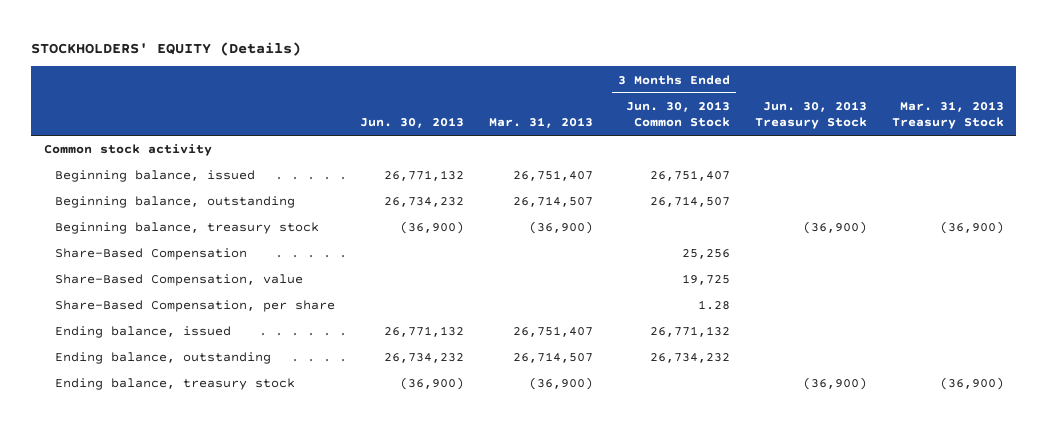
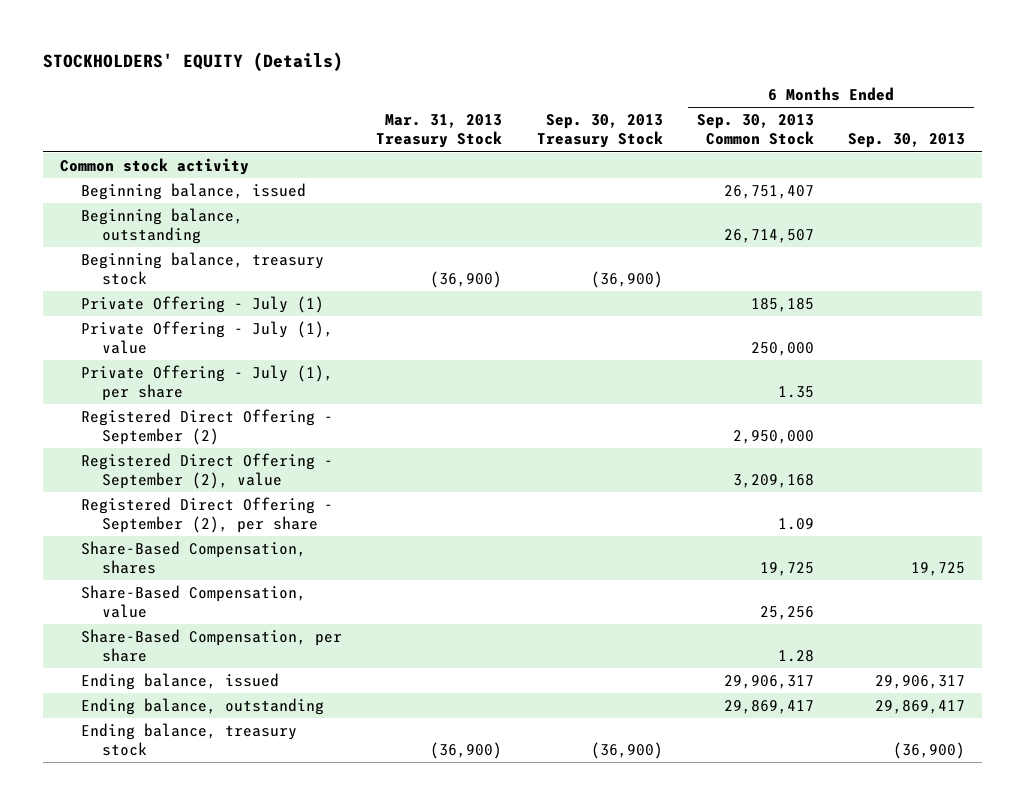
- | Jun. 30, 2013 | Mar. 31, 2013 | 3 Months Ended Jun. 30, 2013 Common Stock | Jun. 30, 2013 Treasury Stock | Mar. 31, 2013 Treasury Stock
+ | Mar. 31, 2013 Treasury Stock | Sep. 30, 2013 Treasury Stock | 6 Months Ended Sep. 30, 2013 Common Stock | 6 Months Ended Sep. 30, 2013
- Share-Based Compensation | | | 25,256 | |
+ Private Offering - July (1) | | | 185,185 |
+ Private Offering - July (1), value | | | 250,000 |
+ Private Offering - July (1), per share | | | 1.35 |
+ Registered Direct Offering - September (2) | | | 2,950,000 |
+ Registered Direct Offering - September (2), value | | | 3,209,168 |
+ Registered Direct Offering - September (2), per share | | | 1.09 |
+ Share-Based Compensation, shares | | | 19,725 | 19,725

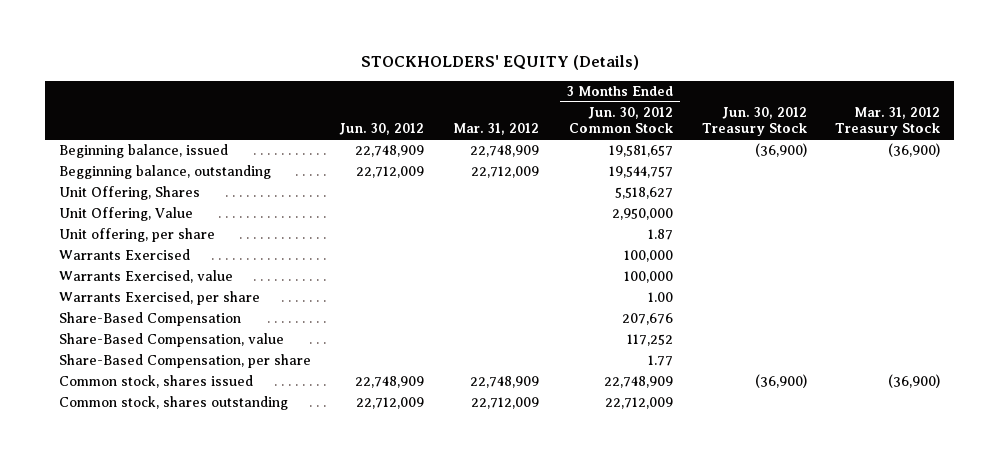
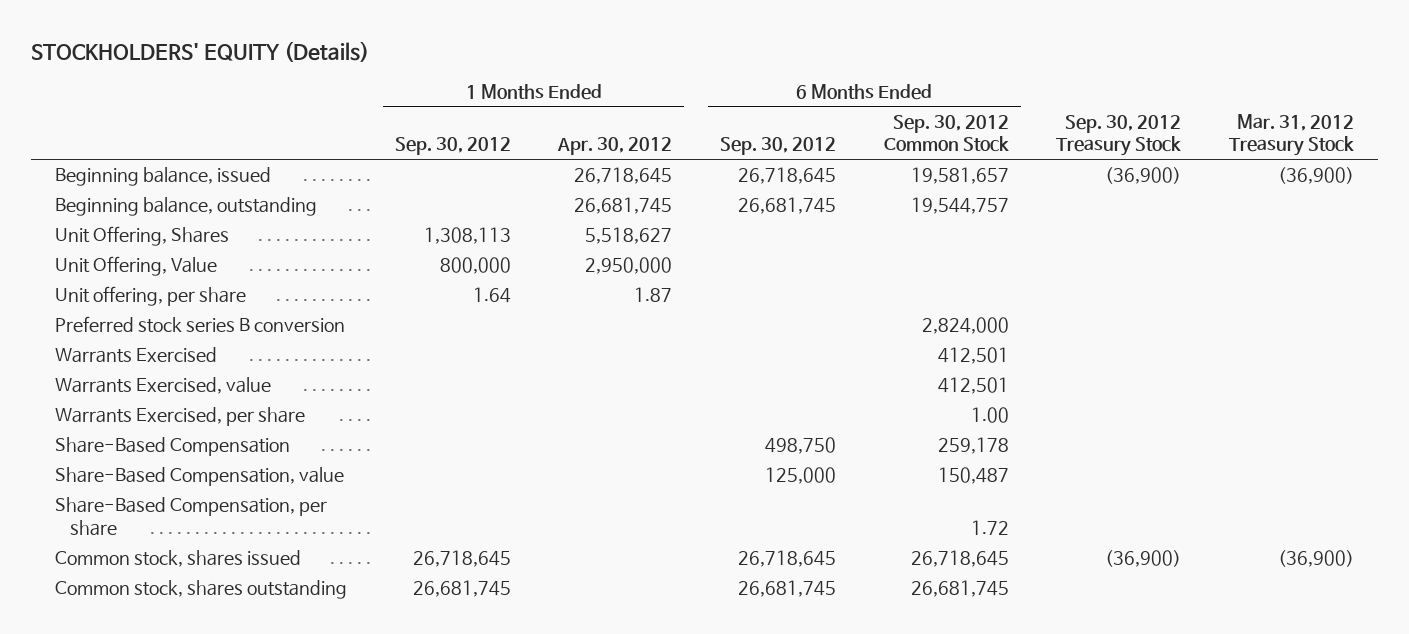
- | Jun. 30, 2012 | Mar. 31, 2012 | 3 Months Ended Jun. 30, 2012 Common Stock | Jun. 30, 2012 Treasury Stock | Mar. 31, 2012 Treasury Stock
+ | 1 Months Ended Sep. 30, 2012 | 1 Months Ended Apr. 30, 2012 | 6 Months Ended Sep. 30, 2012 | 6 Months Ended Sep. 30, 2012 Common Stock | Sep. 30, 2012 Treasury Stock | Mar. 31, 2012 Treasury Stock
- Begginning balance, outstanding | 22,712,009 | 22,712,009 | 19,544,757 | |
+ Beginning balance, outstanding | | 26,681,745 | 26,681,745 | 19,544,757 | |
+ Preferred stock series B conversion | | | | 2,824,000 | |

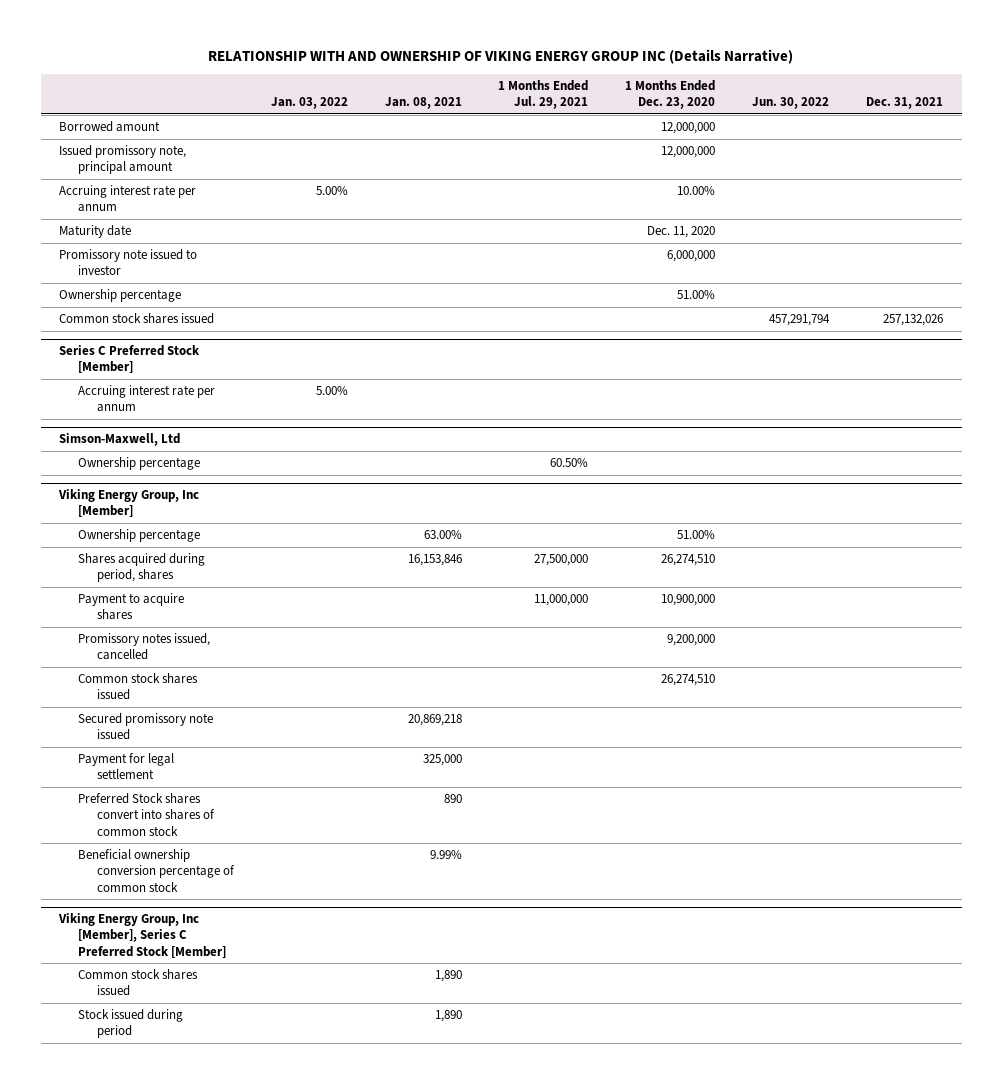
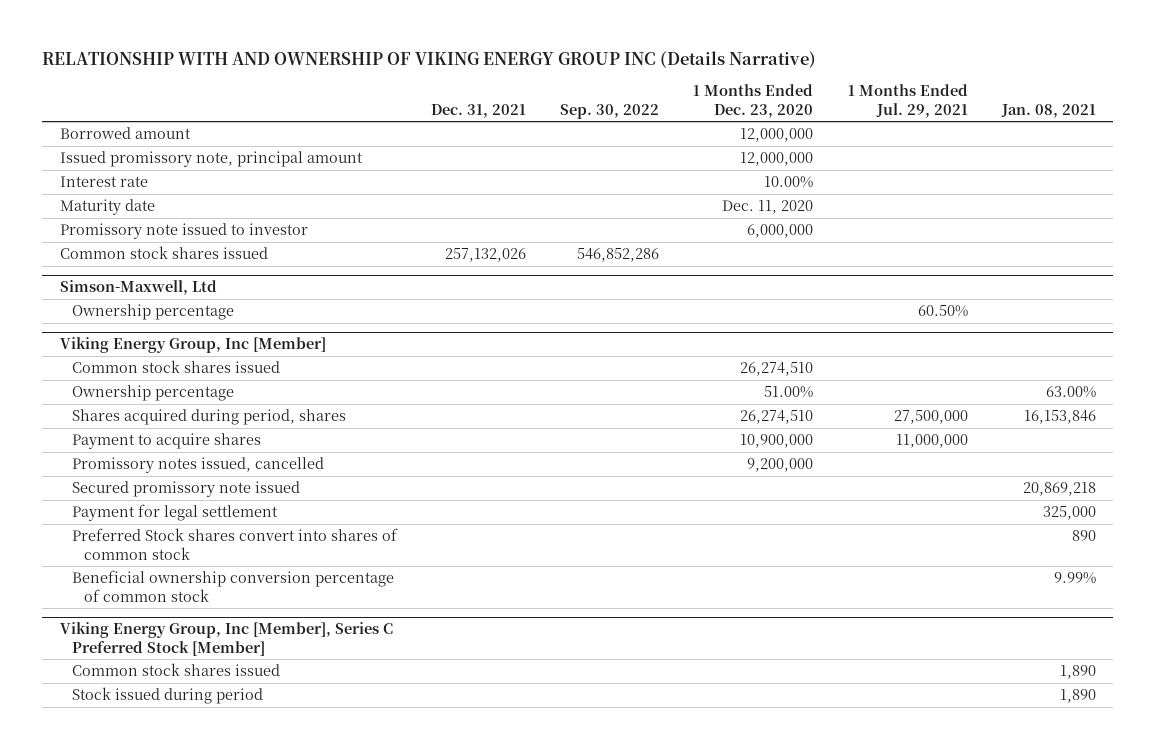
- | Jan. 03, 2022 | Jan. 08, 2021 | 1 Months Ended Jul. 29, 2021 | 1 Months Ended Dec. 23, 2020 | Jun. 30, 2022 | Dec. 31, 2021
+ | Dec. 31, 2021 | Sep. 30, 2022 | 1 Months Ended Dec. 23, 2020 | 1 Months Ended Jul. 29, 2021 | Jan. 08, 2021
- Accruing interest rate per annum | 5.00% | | | 10.00% | |
+ Interest rate | | | 10.00% | |
- Ownership percentage | | | | 51.00% | |
- Series C Preferred Stock [Member]
- Accruing interest rate per annum | 5.00% | | | | |
@ Viking Energy Group, Inc [Member]
moved up: Common stock shares issued | | | 26,274,510 | |

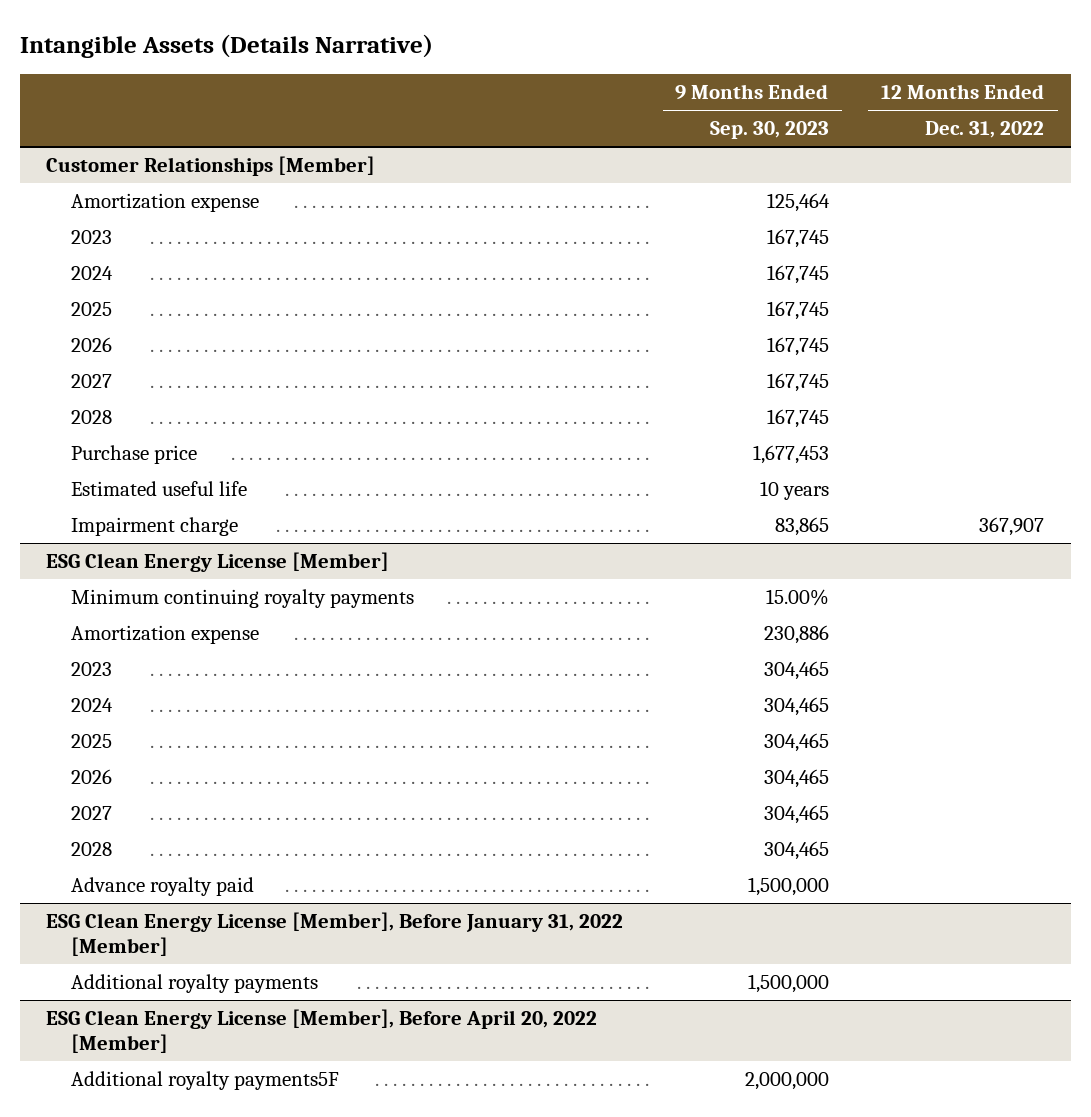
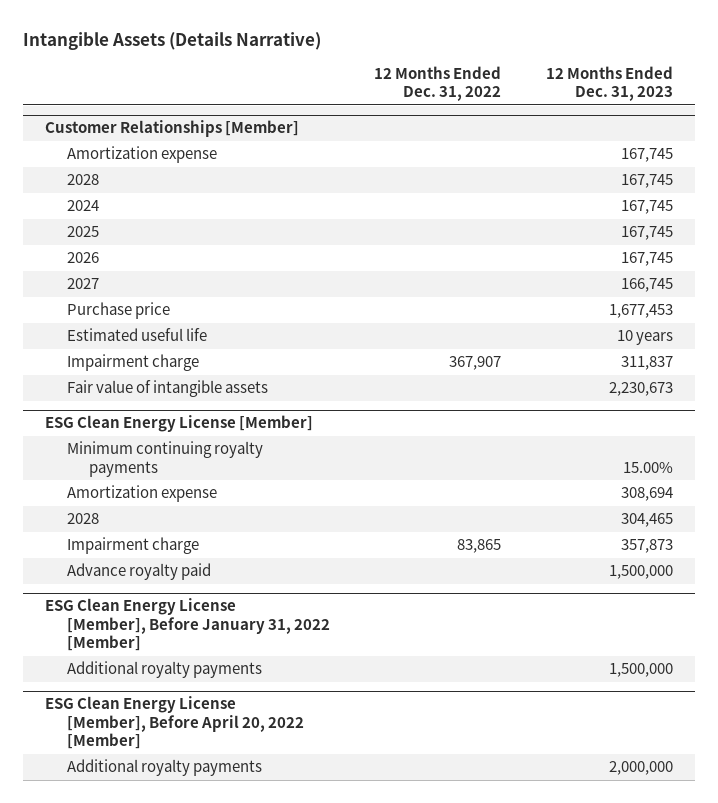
- | 9 Months Ended Sep. 30, 2023 | 12 Months Ended Dec. 31, 2022
+ | 12 Months Ended Dec. 31, 2022 | 12 Months Ended Dec. 31, 2023
@ Customer Relationships [Member]
- 2023 | 167,745 |
moved up: 2028 | | 167,745
+ Fair value of intangible assets | | 2,230,673
@ ESG Clean Energy License [Member]
- 2023 | 304,465 |
- 2024 | 304,465 |
- 2025 | 304,465 |
- 2026 | 304,465 |
- 2027 | 304,465 |
+ Impairment charge | 83,865 | 357,873
@ ESG Clean Energy License [Member], Before April 20, 2022 [Member]
- Additional royalty payments5F | 2,000,000 |
+ Additional royalty payments | | 2,000,000

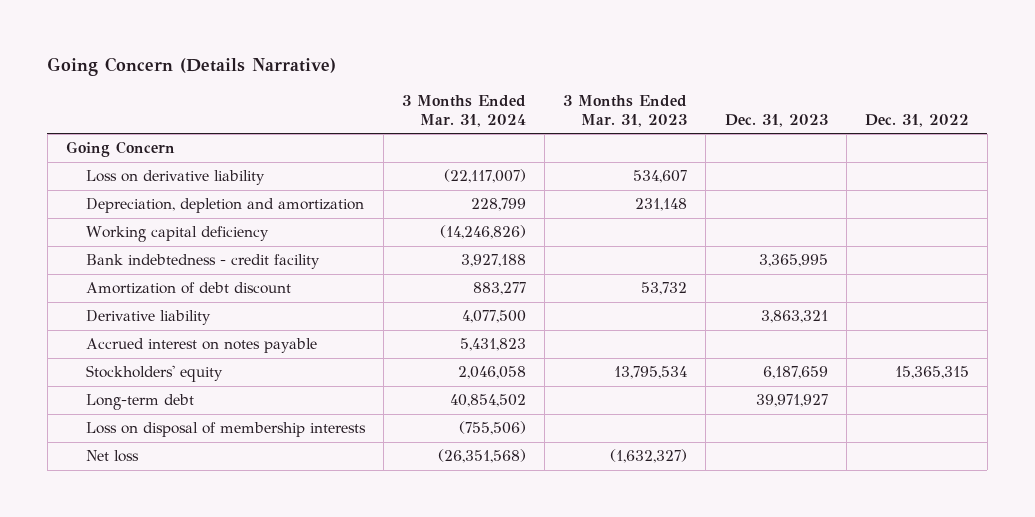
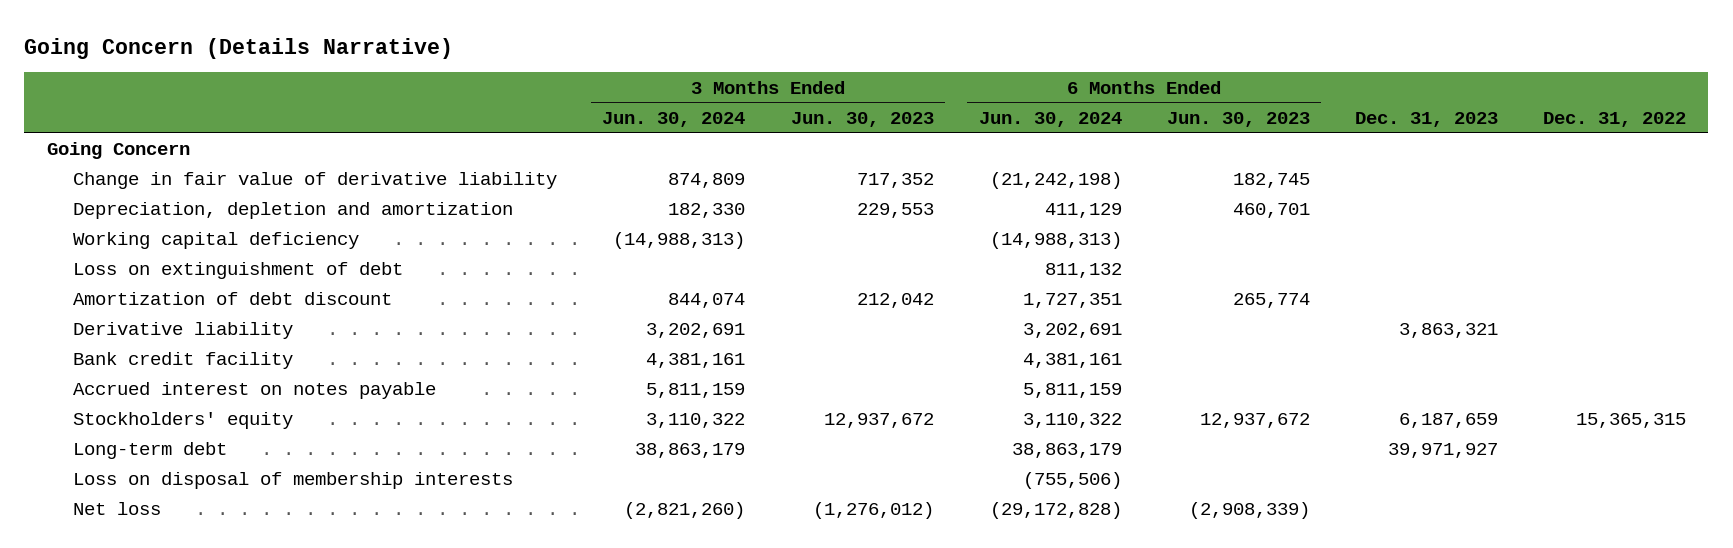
- | 3 Months Ended Mar. 31, 2024 | 3 Months Ended Mar. 31, 2023 | Dec. 31, 2023 | Dec. 31, 2022
+ | 3 Months Ended Jun. 30, 2024 | 3 Months Ended Jun. 30, 2023 | 6 Months Ended Jun. 30, 2024 | 6 Months Ended Jun. 30, 2023 | Dec. 31, 2023 | Dec. 31, 2022
- Loss on derivative liability | (22,117,007) | 534,607 | |
+ Change in fair value of derivative liability | 874,809 | 717,352 | (21,242,198) | 182,745 | |
- Bank indebtedness - credit facility | 3,927,188 | | 3,365,995 |
+ Loss on extinguishment of debt | | | 811,132 | | |
+ Bank credit facility | 4,381,161 | | 4,381,161 | | |

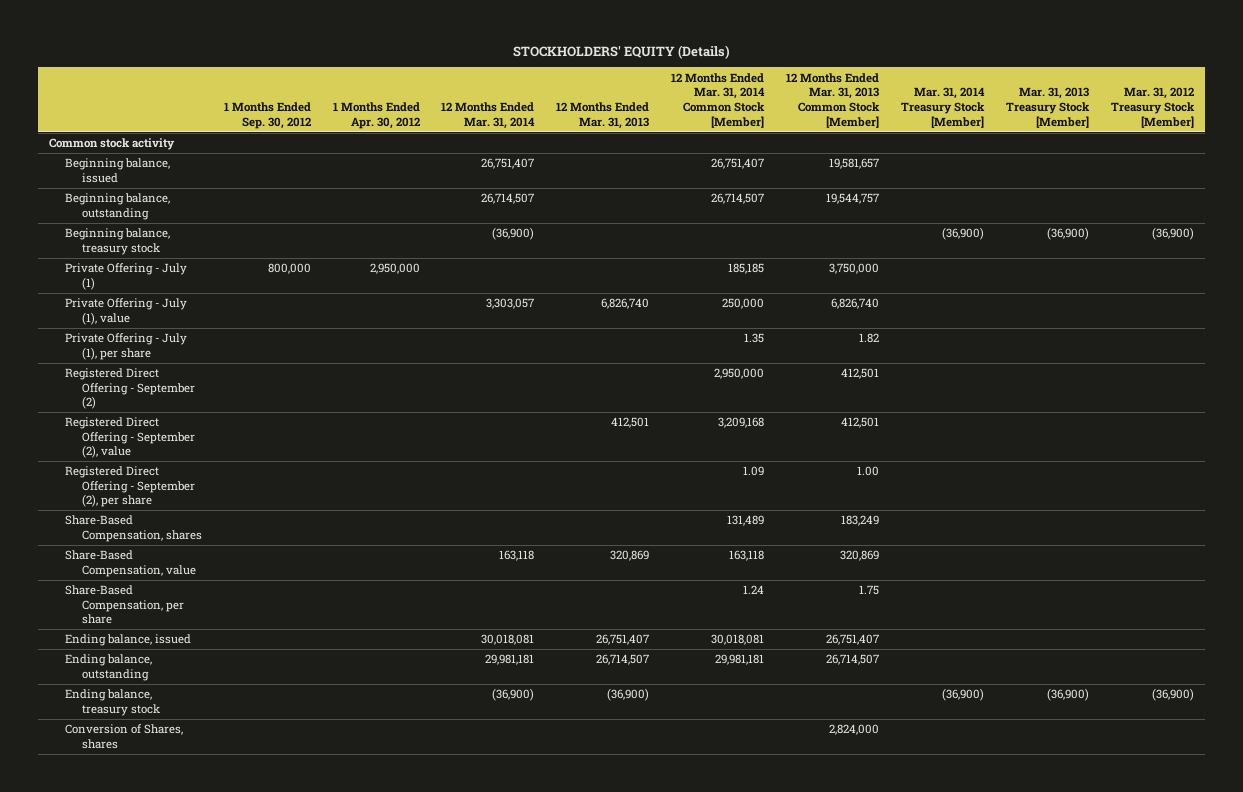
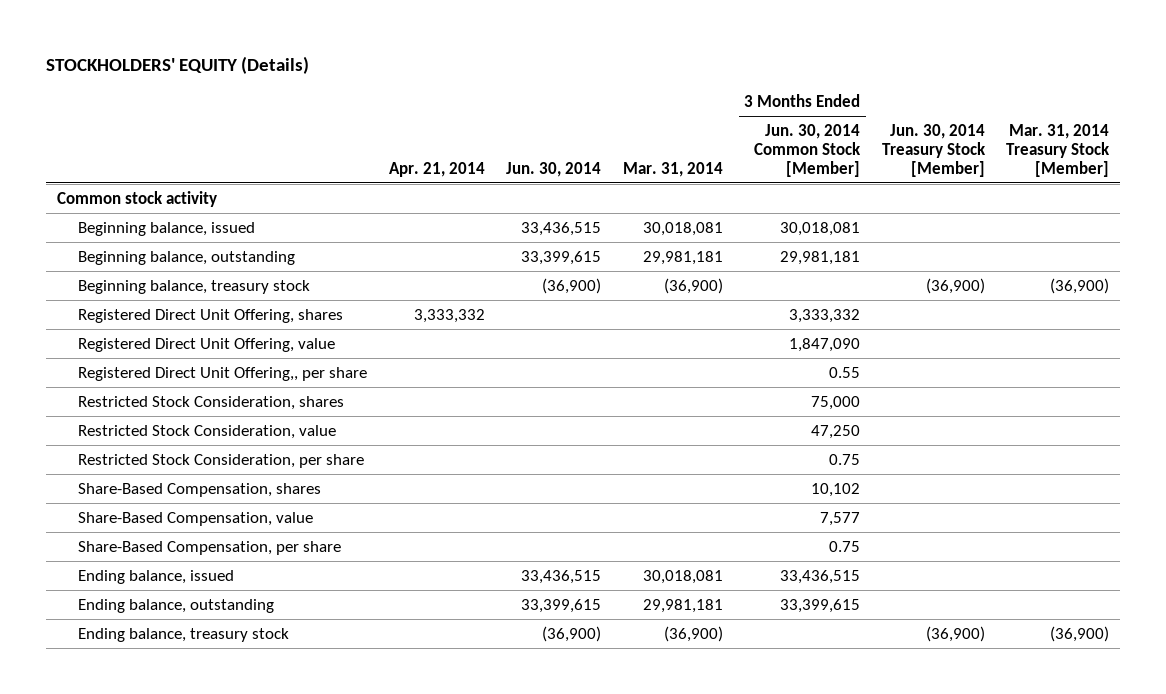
- | 1 Months Ended Sep. 30, 2012 | 1 Months Ended Apr. 30, 2012 | 12 Months Ended Mar. 31, 2014 | 12 Months Ended Mar. 31, 2013 | 12 Months Ended Mar. 31, 2014 Common Stock [Member] | 12 Months Ended Mar. 31, 2013 Common Stock [Member] | Mar. 31, 2014 Treasury Stock [Member] | Mar. 31, 2013 Treasury Stock [Member] | Mar. 31, 2012 Treasury Stock [Member]
+ | Apr. 21, 2014 | Jun. 30, 2014 | Mar. 31, 2014 | 3 Months Ended Jun. 30, 2014 Common Stock [Member] | Jun. 30, 2014 Treasury Stock [Member] | Mar. 31, 2014 Treasury Stock [Member]
- Private Offering - July (1) | 800,000 | 2,950,000 | | | 185,185 | 3,750,000 | | |
- Private Offering - July (1), value | | | 3,303,057 | 6,826,740 | 250,000 | 6,826,740 | | |
- Private Offering - July (1), per share | | | | | 1.35 | 1.82 | | |
- Registered Direct Offering - September (2) | | | | | 2,950,000 | 412,501 | | |
- Registered Direct Offering - September (2), value | | | | 412,501 | 3,209,168 | 412,501 | | |
- Registered Direct Offering - September (2), per share | | | | | 1.09 | 1.00 | | |
+ Registered Direct Unit Offering, shares | 3,333,332 | | | 3,333,332 | |
+ Registered Direct Unit Offering, value | | | | 1,847,090 | |
+ Registered Direct Unit Offering,, per share | | | | 0.55 | |
+ Restricted Stock Consideration, shares | | | | 75,000 | |
+ Restricted Stock Consideration, value | | | | 47,250 | |
+ Restricted Stock Consideration, per share | | | | 0.75 | |
- Conversion of Shares, shares | | | | | | 2,824,000 | | |

